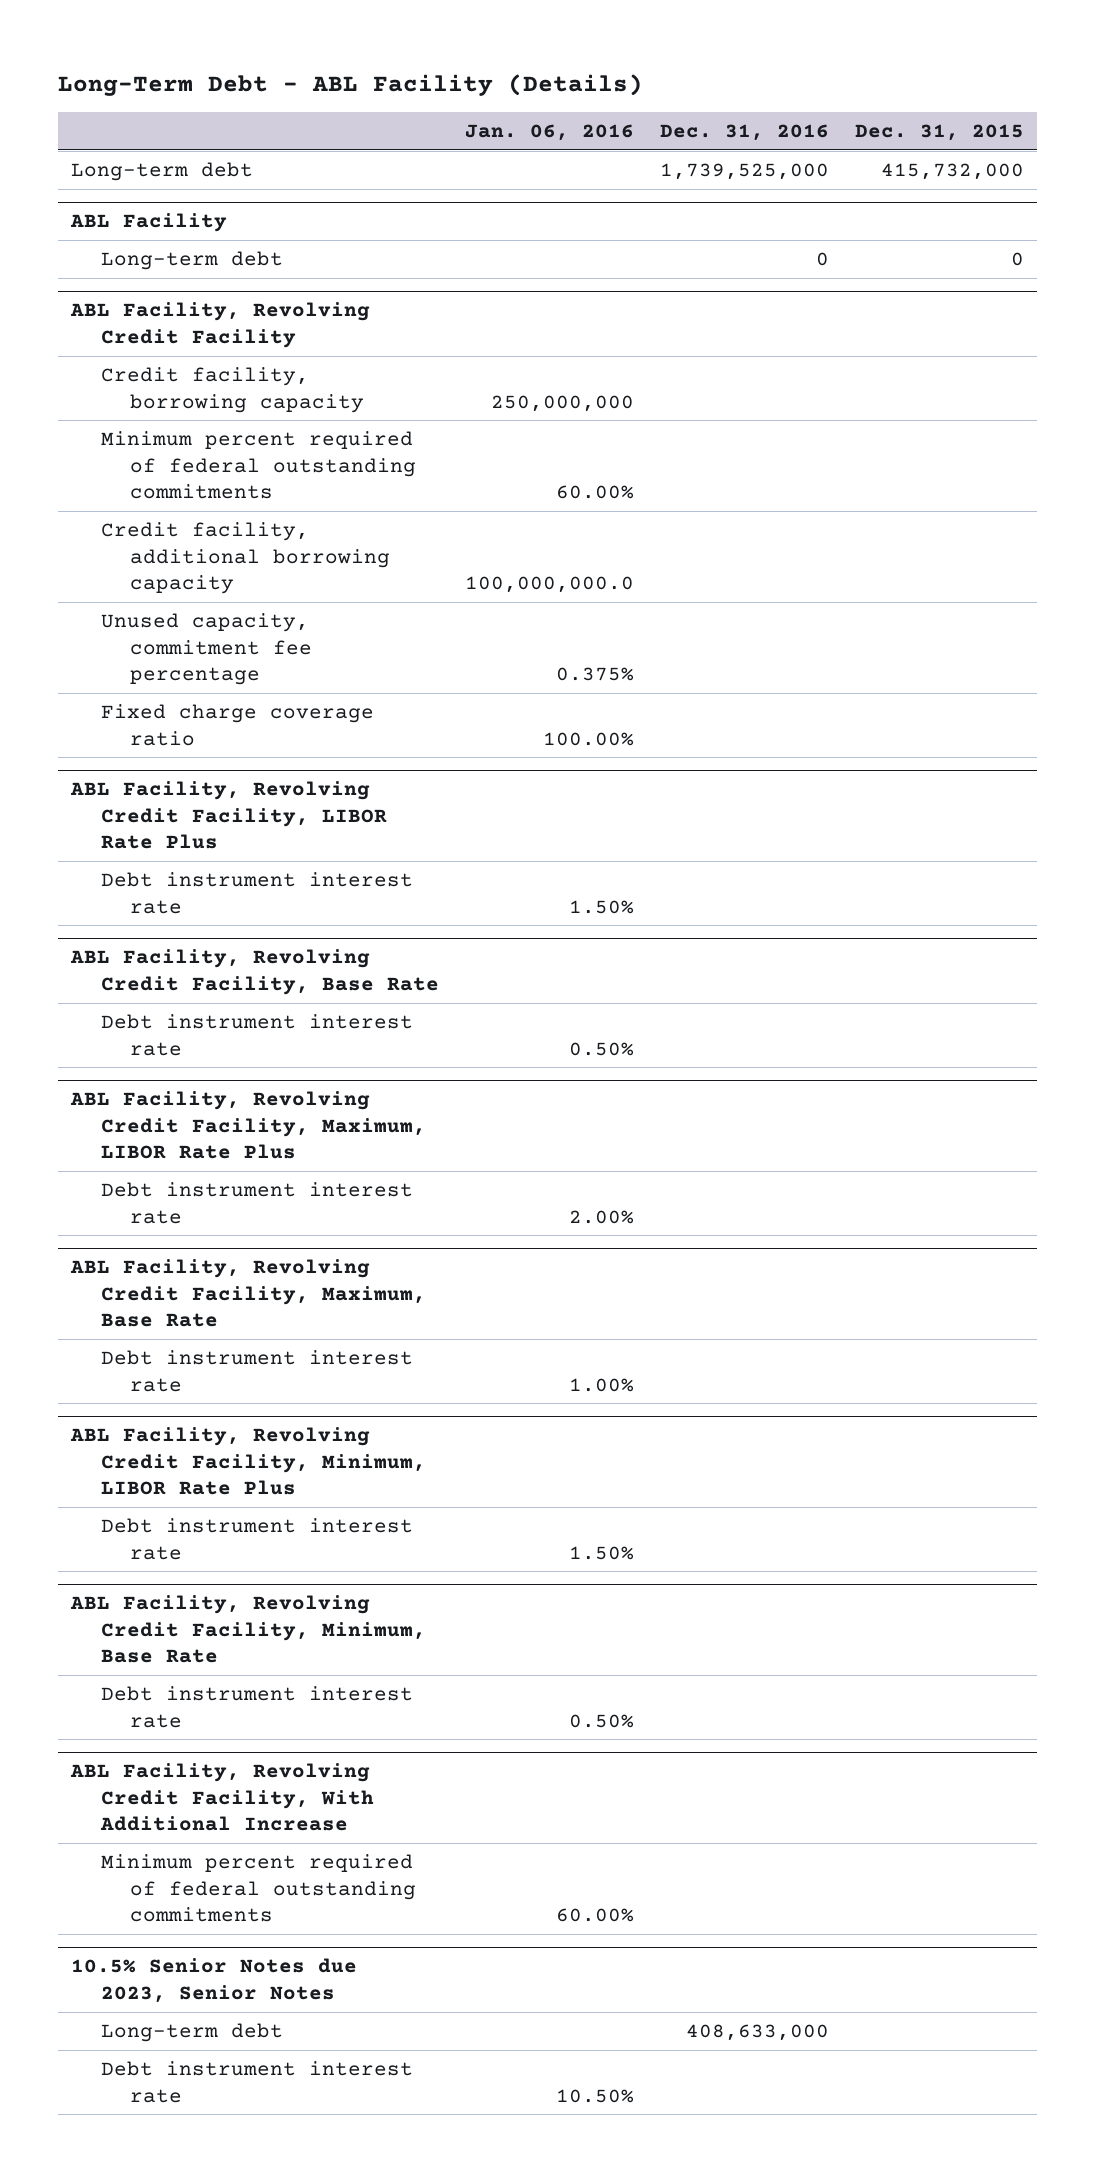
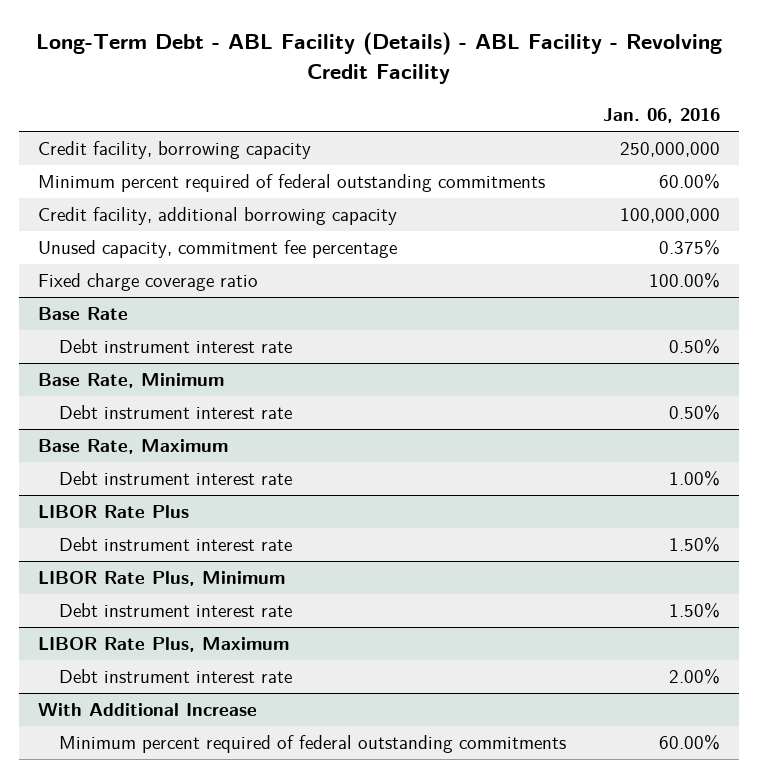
- Long-Term Debt - ABL Facility (Details)
+ Long-Term Debt - ABL Facility (Details) - ABL Facility - Revolving Credit Facility
- | Jan. 06, 2016 | Dec. 31, 2016 | Dec. 31, 2015
+ | Jan. 06, 2016
- Long-term debt | | 1,739,525,000 | 415,732,000
- ABL Facility
- Long-term debt | | 0 | 0
- ABL Facility, Revolving Credit Facility
- Credit facility, additional borrowing capacity | 100,000,000.0 | |
+ Credit facility, additional borrowing capacity | 100,000,000
- ABL Facility, Revolving Credit Facility, LIBOR Rate Plus
- Debt instrument interest rate | 1.50% | |
- ABL Facility, Revolving Credit Facility, Base Rate
+ Base Rate
- ABL Facility, Revolving Credit Facility, Maximum, LIBOR Rate Plus
- Debt instrument interest rate | 2.00% | |
- ABL Facility, Revolving Credit Facility, Maximum, Base Rate
+ Base Rate, Minimum
+ Debt instrument interest rate | 0.50%
+ Base Rate, Maximum
- ABL Facility, Revolving Credit Facility, Minimum, LIBOR Rate Plus
+ LIBOR Rate Plus
- ABL Facility, Revolving Credit Facility, Minimum, Base Rate
- Debt instrument interest rate | 0.50% | |
- ABL Facility, Revolving Credit Facility, With Additional Increase
+ LIBOR Rate Plus, Minimum
+ Debt instrument interest rate | 1.50%
+ LIBOR Rate Plus, Maximum
+ Debt instrument interest rate | 2.00%
+ With Additional Increase
- 10.5% Senior Notes due 2023, Senior Notes
- Long-term debt | | 408,633,000 |
- Debt instrument interest rate | 10.50% | |

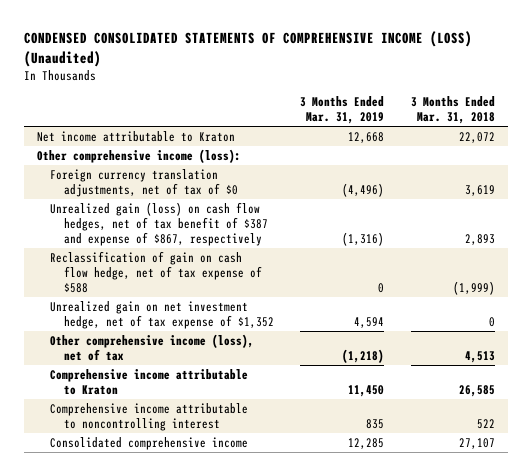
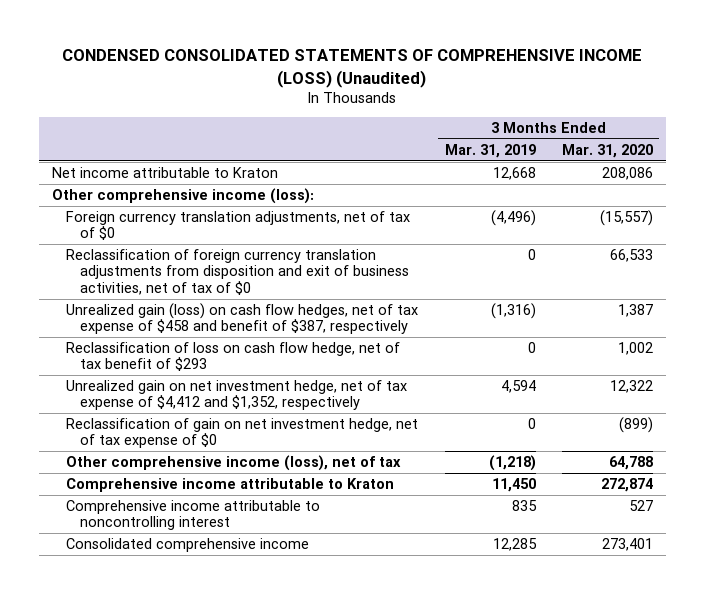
- | 3 Months Ended Mar. 31, 2019 | 3 Months Ended Mar. 31, 2018
+ | 3 Months Ended Mar. 31, 2019 | 3 Months Ended Mar. 31, 2020
- Unrealized gain (loss) on cash flow hedges, net of tax benefit of $387 and expense of $867, respectively | (1,316) | 2,893
- Reclassification of gain on cash flow hedge, net of tax expense of $588 | 0 | (1,999)
- Unrealized gain on net investment hedge, net of tax expense of $1,352 | 4,594 | 0
+ Reclassification of foreign currency translation adjustments from disposition and exit of business activities, net of tax of $0 | 0 | 66,533
+ Unrealized gain (loss) on cash flow hedges, net of tax expense of $458 and benefit of $387, respectively | (1,316) | 1,387
+ Reclassification of loss on cash flow hedge, net of tax benefit of $293 | 0 | 1,002
+ Unrealized gain on net investment hedge, net of tax expense of $4,412 and $1,352, respectively | 4,594 | 12,322
+ Reclassification of gain on net investment hedge, net of tax expense of $0 | 0 | (899)

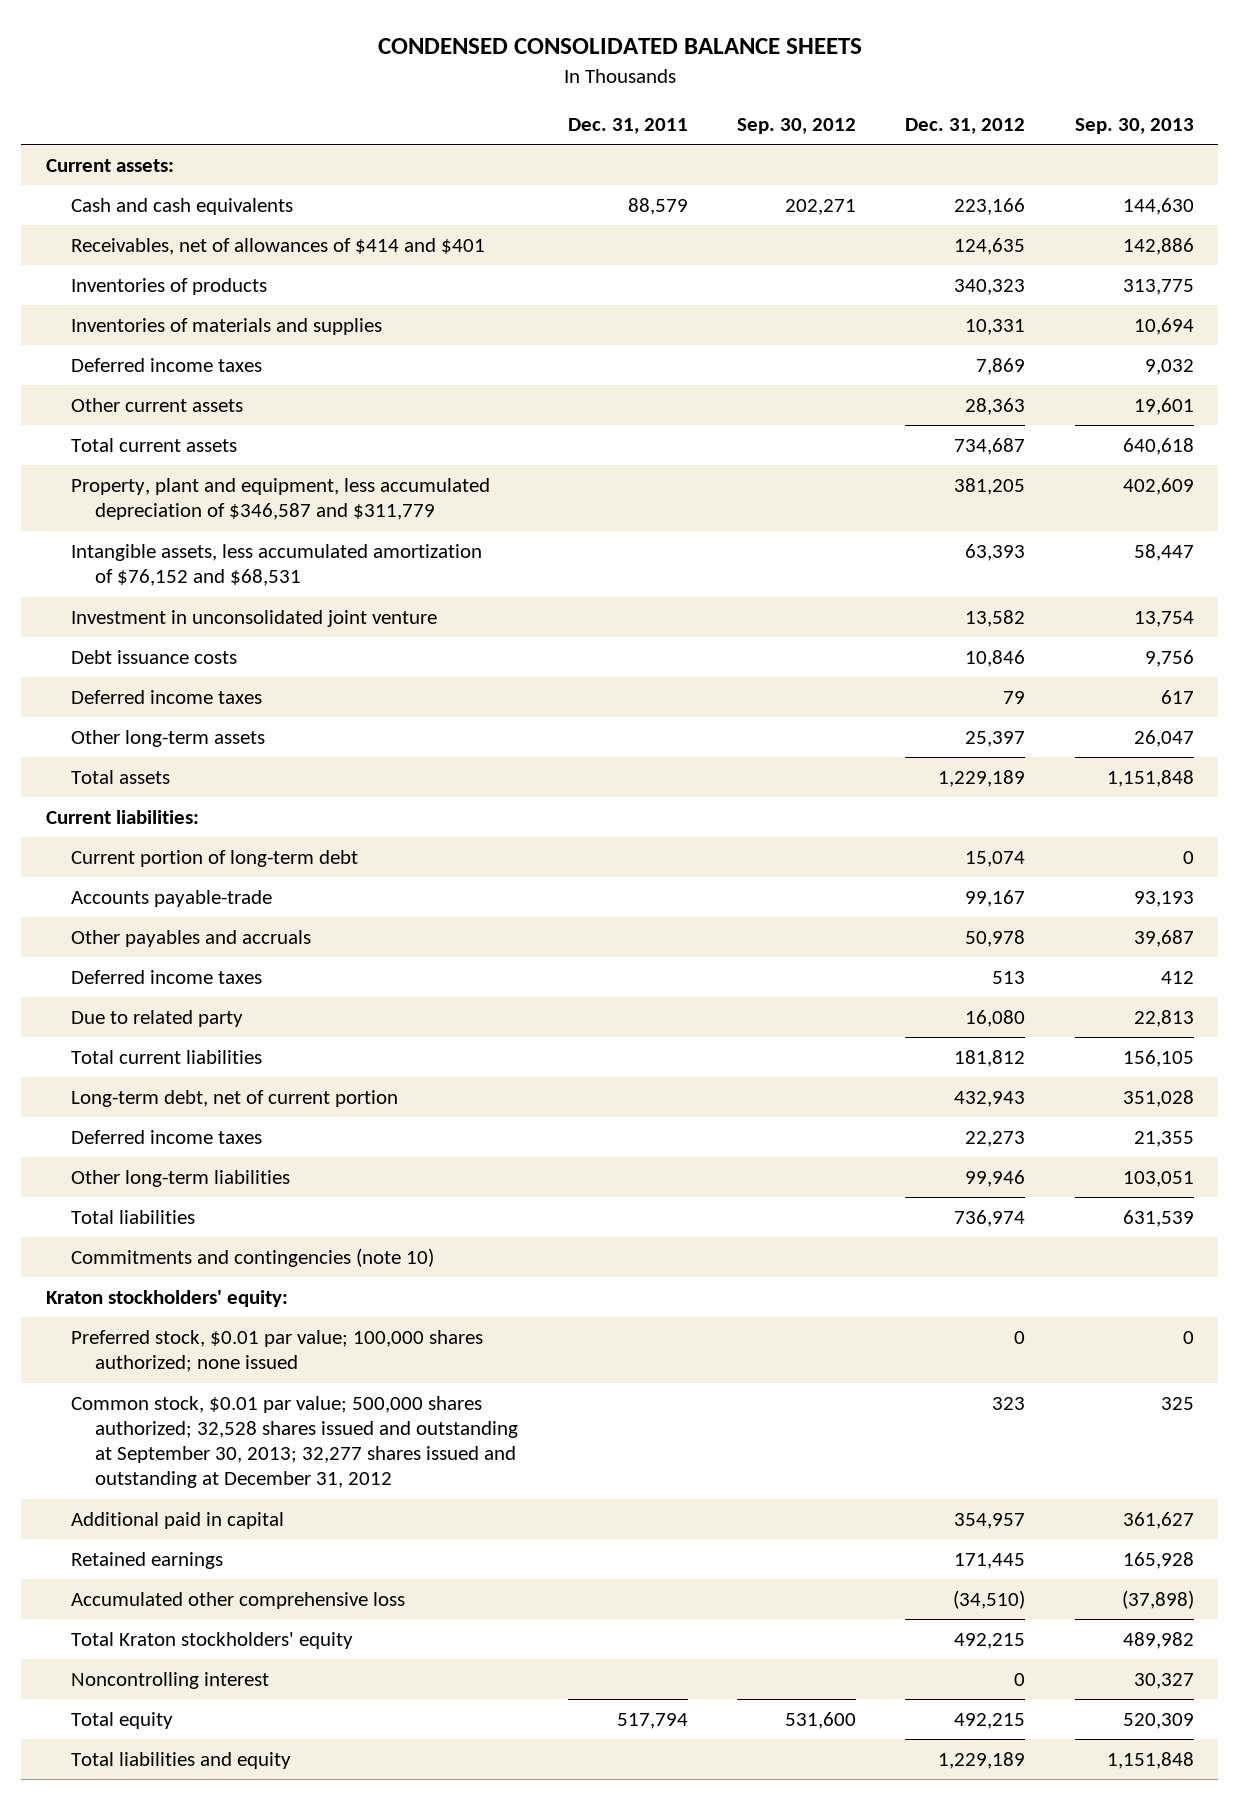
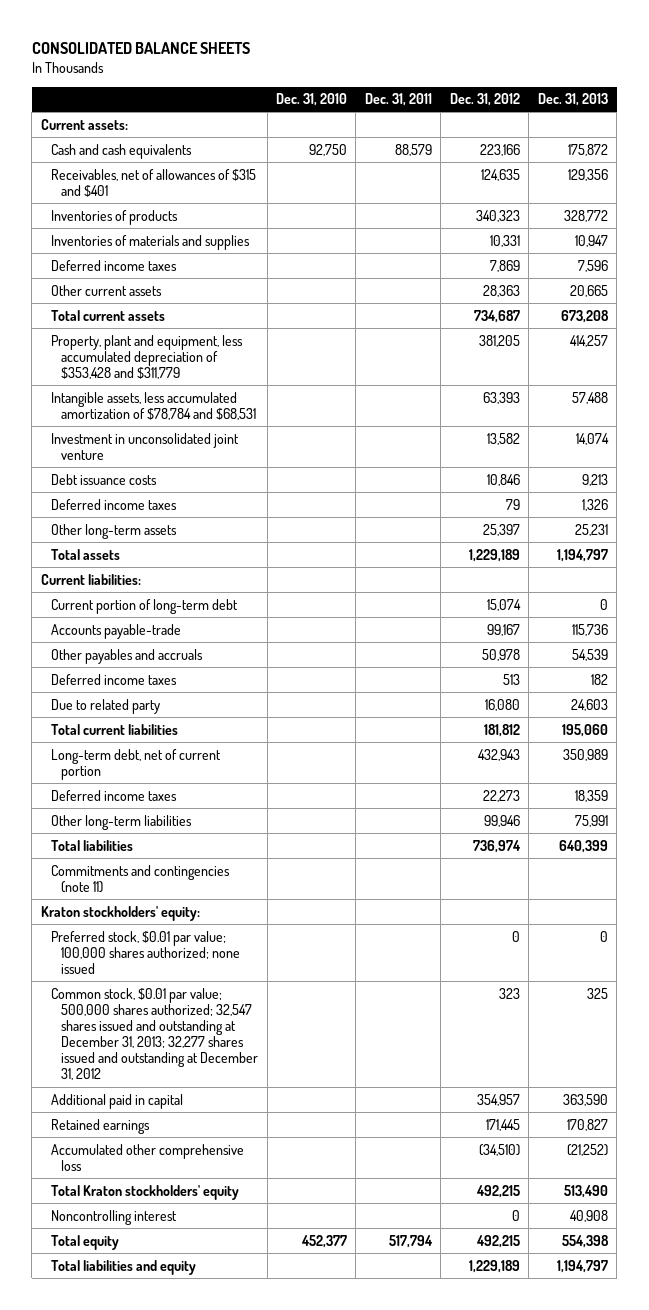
- CONDENSED CONSOLIDATED BALANCE SHEETS
+ CONSOLIDATED BALANCE SHEETS
- | Dec. 31, 2011 | Sep. 30, 2012 | Dec. 31, 2012 | Sep. 30, 2013
+ | Dec. 31, 2010 | Dec. 31, 2011 | Dec. 31, 2012 | Dec. 31, 2013
- Receivables, net of allowances of $414 and $401 | | | 124,635 | 142,886
+ Receivables, net of allowances of $315 and $401 | | | 124,635 | 129,356
- Property, plant and equipment, less accumulated depreciation of $346,587 and $311,779 | | | 381,205 | 402,609
- Intangible assets, less accumulated amortization of $76,152 and $68,531 | | | 63,393 | 58,447
+ Property, plant and equipment, less accumulated depreciation of $353,428 and $311,779 | | | 381,205 | 414,257
+ Intangible assets, less accumulated amortization of $78,784 and $68,531 | | | 63,393 | 57,488
- Commitments and contingencies (note 10)
+ Commitments and contingencies (note 11)
- Common stock, $0.01 par value; 500,000 shares authorized; 32,528 shares issued and outstanding at September 30, 2013; 32,277 shares issued and outstanding at December 31, 2012 | | | 323 | 325
+ Common stock, $0.01 par value; 500,000 shares authorized; 32,547 shares issued and outstanding at December 31, 2013; 32,277 shares issued and outstanding at December 31, 2012 | | | 323 | 325

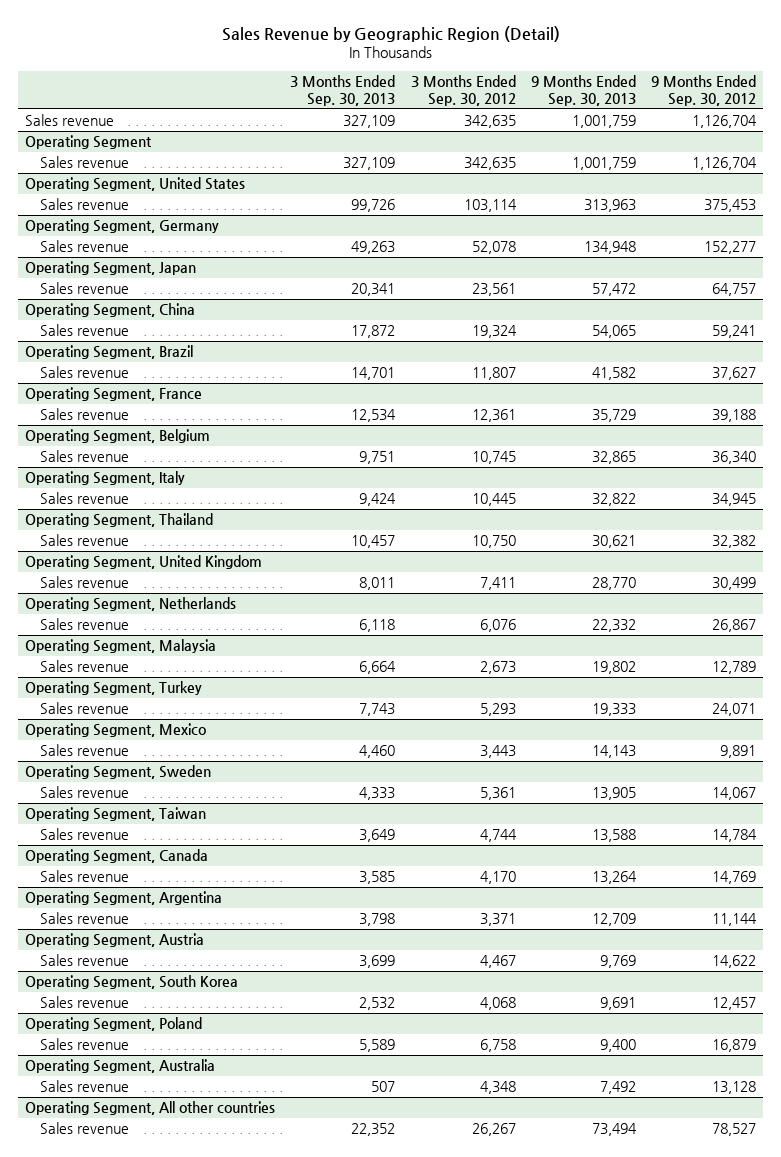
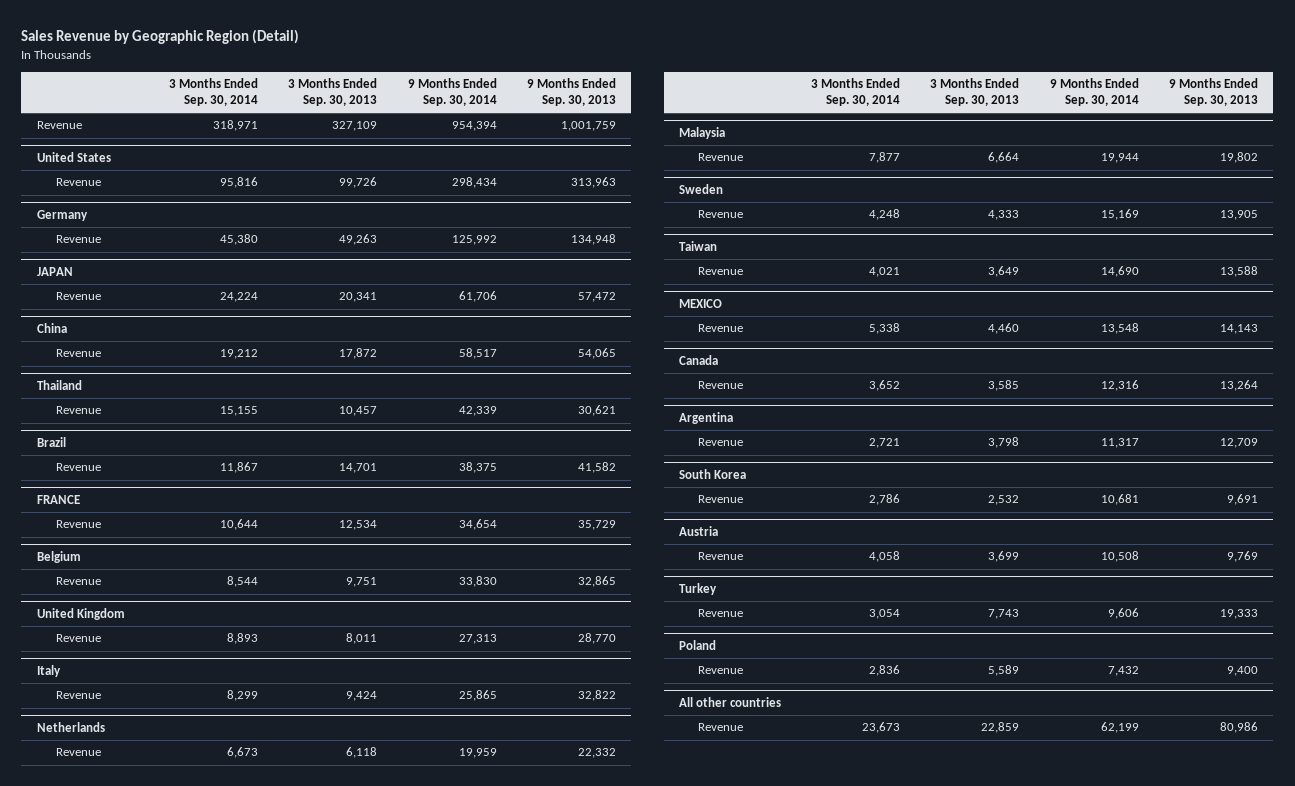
- | 3 Months Ended Sep. 30, 2013 | 3 Months Ended Sep. 30, 2012 | 9 Months Ended Sep. 30, 2013 | 9 Months Ended Sep. 30, 2012
+ | 3 Months Ended Sep. 30, 2014 | 3 Months Ended Sep. 30, 2013 | 9 Months Ended Sep. 30, 2014 | 9 Months Ended Sep. 30, 2013
- Sales revenue | 327,109 | 342,635 | 1,001,759 | 1,126,704
- Operating Segment
- Sales revenue | 327,109 | 342,635 | 1,001,759 | 1,126,704
- Operating Segment, United States
- Sales revenue | 99,726 | 103,114 | 313,963 | 375,453
- Operating Segment, Germany
- Sales revenue | 49,263 | 52,078 | 134,948 | 152,277
- Operating Segment, Japan
- Sales revenue | 20,341 | 23,561 | 57,472 | 64,757
- Operating Segment, China
- Sales revenue | 17,872 | 19,324 | 54,065 | 59,241
- Operating Segment, Brazil
- Sales revenue | 14,701 | 11,807 | 41,582 | 37,627
- Operating Segment, France
- Sales revenue | 12,534 | 12,361 | 35,729 | 39,188
- Operating Segment, Belgium
- Sales revenue | 9,751 | 10,745 | 32,865 | 36,340
- Operating Segment, Italy
- Sales revenue | 9,424 | 10,445 | 32,822 | 34,945
- Operating Segment, Thailand
- Sales revenue | 10,457 | 10,750 | 30,621 | 32,382
- Operating Segment, United Kingdom
- Sales revenue | 8,011 | 7,411 | 28,770 | 30,499
- Operating Segment, Netherlands
- Sales revenue | 6,118 | 6,076 | 22,332 | 26,867
- Operating Segment, Malaysia
- Sales revenue | 6,664 | 2,673 | 19,802 | 12,789
- Operating Segment, Turkey
- Sales revenue | 7,743 | 5,293 | 19,333 | 24,071
- Operating Segment, Mexico
- Sales revenue | 4,460 | 3,443 | 14,143 | 9,891
- Operating Segment, Sweden
- Sales revenue | 4,333 | 5,361 | 13,905 | 14,067
- Operating Segment, Taiwan
- Sales revenue | 3,649 | 4,744 | 13,588 | 14,784
- Operating Segment, Canada
- Sales revenue | 3,585 | 4,170 | 13,264 | 14,769
- Operating Segment, Argentina
- Sales revenue | 3,798 | 3,371 | 12,709 | 11,144
- Operating Segment, Austria
- Sales revenue | 3,699 | 4,467 | 9,769 | 14,622
- Operating Segment, South Korea
- Sales revenue | 2,532 | 4,068 | 9,691 | 12,457
- Operating Segment, Poland
- Sales revenue | 5,589 | 6,758 | 9,400 | 16,879
- Operating Segment, Australia
- Sales revenue | 507 | 4,348 | 7,492 | 13,128
- Operating Segment, All other countries
- Sales revenue | 22,352 | 26,267 | 73,494 | 78,527
+ Revenue | 318,971 | 327,109 | 954,394 | 1,001,759
+ United States
+ Revenue | 95,816 | 99,726 | 298,434 | 313,963
+ Germany
+ Revenue | 45,380 | 49,263 | 125,992 | 134,948
+ JAPAN
+ Revenue | 24,224 | 20,341 | 61,706 | 57,472
+ China
+ Revenue | 19,212 | 17,872 | 58,517 | 54,065
+ Thailand
+ Revenue | 15,155 | 10,457 | 42,339 | 30,621
+ Brazil
+ Revenue | 11,867 | 14,701 | 38,375 | 41,582
+ FRANCE
+ Revenue | 10,644 | 12,534 | 34,654 | 35,729
+ Belgium
+ Revenue | 8,544 | 9,751 | 33,830 | 32,865
+ United Kingdom
+ Revenue | 8,893 | 8,011 | 27,313 | 28,770
+ Italy
+ Revenue | 8,299 | 9,424 | 25,865 | 32,822
+ Netherlands
+ Revenue | 6,673 | 6,118 | 19,959 | 22,332
+ Malaysia
+ Revenue | 7,877 | 6,664 | 19,944 | 19,802
+ Sweden
+ Revenue | 4,248 | 4,333 | 15,169 | 13,905
+ Taiwan
+ Revenue | 4,021 | 3,649 | 14,690 | 13,588
+ MEXICO
+ Revenue | 5,338 | 4,460 | 13,548 | 14,143
+ Canada
+ Revenue | 3,652 | 3,585 | 12,316 | 13,264
+ Argentina
+ Revenue | 2,721 | 3,798 | 11,317 | 12,709
+ South Korea
+ Revenue | 2,786 | 2,532 | 10,681 | 9,691
+ Austria
+ Revenue | 4,058 | 3,699 | 10,508 | 9,769
+ Turkey
+ Revenue | 3,054 | 7,743 | 9,606 | 19,333
+ Poland
+ Revenue | 2,836 | 5,589 | 7,432 | 9,400
+ All other countries
+ Revenue | 23,673 | 22,859 | 62,199 | 80,986

